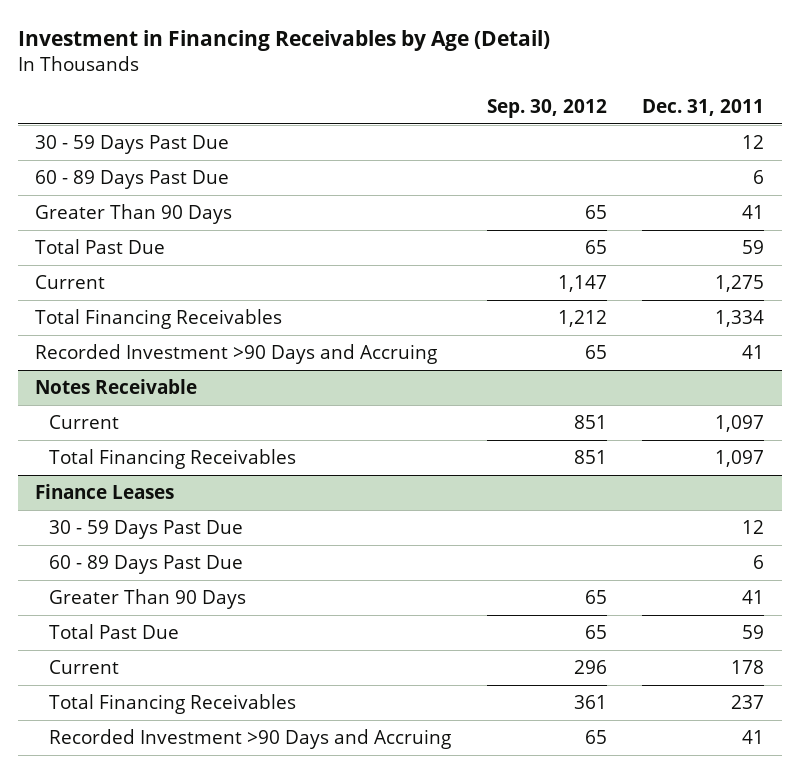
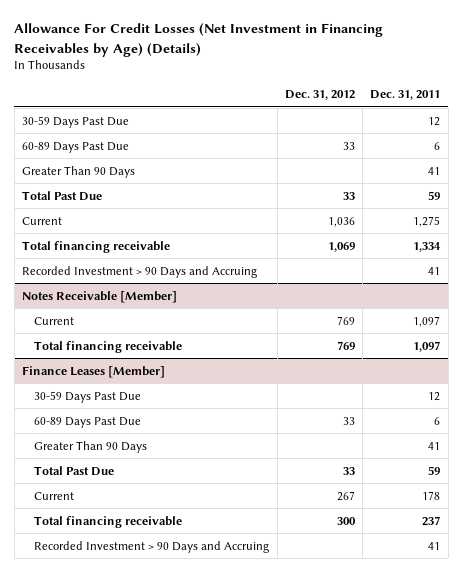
- Investment in Financing Receivables by Age (Detail)
+ Allowance For Credit Losses (Net Investment in Financing Receivables by Age) (Details)
- | Sep. 30, 2012 | Dec. 31, 2011
+ | Dec. 31, 2012 | Dec. 31, 2011
- 30 - 59 Days Past Due | | 12
- 60 - 89 Days Past Due | | 6
+ 30-59 Days Past Due | | 12
+ 60-89 Days Past Due | 33 | 6
- Total Financing Receivables | 1,212 | 1,334
- Recorded Investment >90 Days and Accruing | 65 | 41
- Notes Receivable
+ Total financing receivable | 1,069 | 1,334
+ Recorded Investment > 90 Days and Accruing | | 41
+ Notes Receivable [Member]
- Total Financing Receivables | 851 | 1,097
- Finance Leases
- 30 - 59 Days Past Due | | 12
- 60 - 89 Days Past Due | | 6
+ Total financing receivable | 769 | 1,097
+ Finance Leases [Member]
+ 30-59 Days Past Due | | 12
+ 60-89 Days Past Due | 33 | 6
- Total Financing Receivables | 361 | 237
- Recorded Investment >90 Days and Accruing | 65 | 41
+ Total financing receivable | 300 | 237
+ Recorded Investment > 90 Days and Accruing | | 41

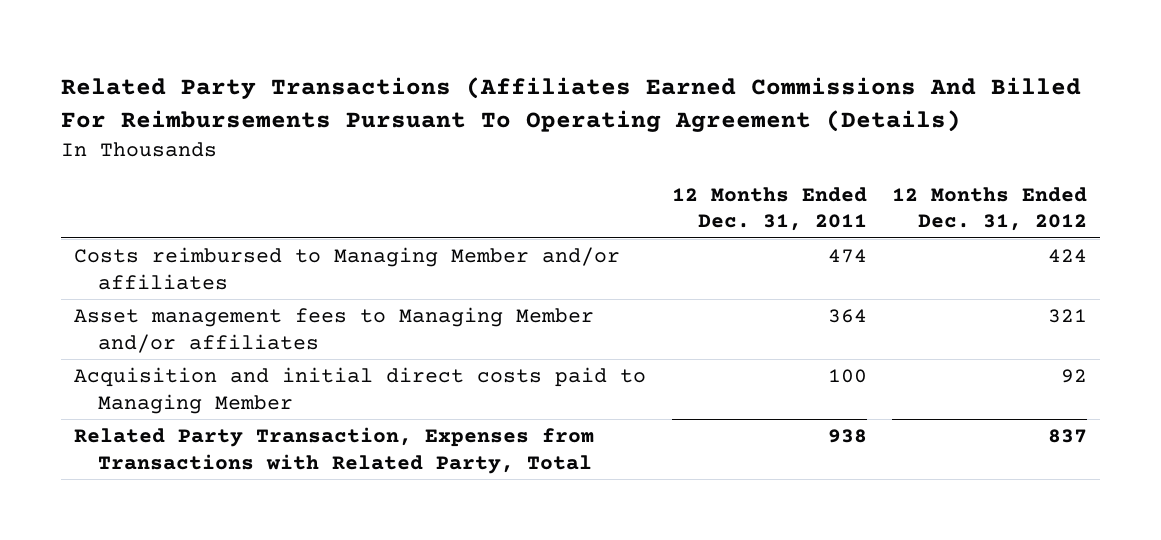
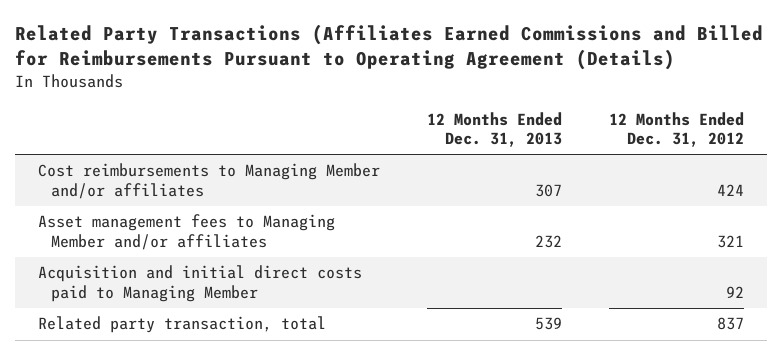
- Related Party Transactions (Affiliates Earned Commissions And Billed For Reimbursements Pursuant To Operating Agreement (Details)
+ Related Party Transactions (Affiliates Earned Commissions and Billed for Reimbursements Pursuant to Operating Agreement (Details)
- | 12 Months Ended Dec. 31, 2011 | 12 Months Ended Dec. 31, 2012
+ | 12 Months Ended Dec. 31, 2013 | 12 Months Ended Dec. 31, 2012
- Costs reimbursed to Managing Member and/or affiliates | 474 | 424
+ Cost reimbursements to Managing Member and/or affiliates | 307 | 424
- Related Party Transaction, Expenses from Transactions with Related Party, Total | 938 | 837
+ Related party transaction, total | 539 | 837

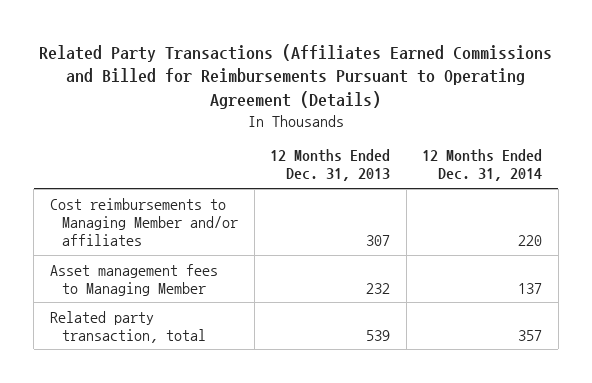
- | 12 Months Ended Dec. 31, 2013 | 12 Months Ended Dec. 31, 2012
+ | 12 Months Ended Dec. 31, 2013 | 12 Months Ended Dec. 31, 2014
- Asset management fees to Managing Member and/or affiliates | 232 | 321
- Acquisition and initial direct costs paid to Managing Member | | 92
+ Asset management fees to Managing Member | 232 | 137

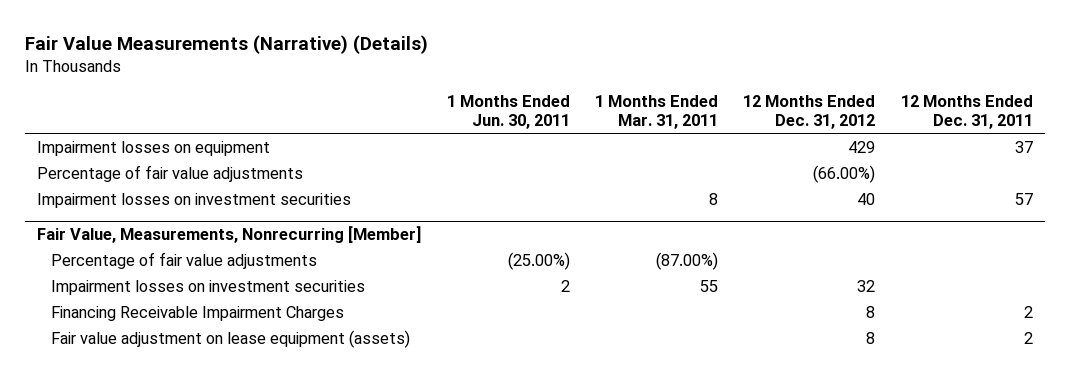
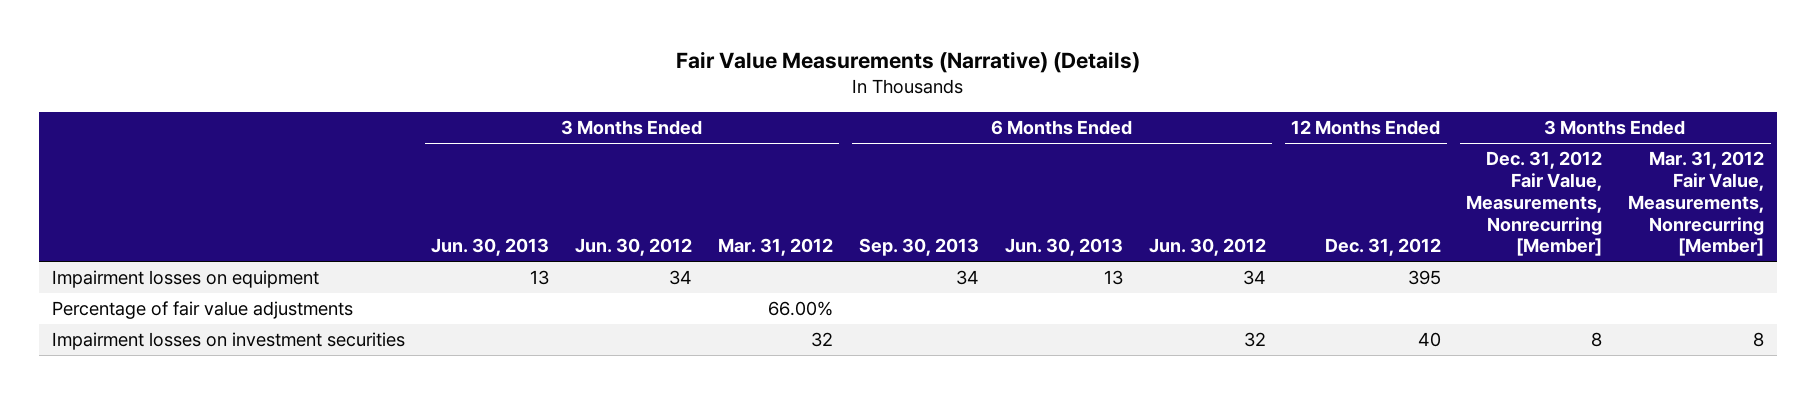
- | 1 Months Ended Jun. 30, 2011 | 1 Months Ended Mar. 31, 2011 | 12 Months Ended Dec. 31, 2012 | 12 Months Ended Dec. 31, 2011
+ | 3 Months Ended Jun. 30, 2013 | 3 Months Ended Jun. 30, 2012 | 3 Months Ended Mar. 31, 2012 | 6 Months Ended Sep. 30, 2013 | 6 Months Ended Jun. 30, 2013 | 6 Months Ended Jun. 30, 2012 | 12 Months Ended Dec. 31, 2012 | 3 Months Ended Dec. 31, 2012 Fair Value, Measurements, Nonrecurring [Member] | 3 Months Ended Mar. 31, 2012 Fair Value, Measurements, Nonrecurring [Member]
- Impairment losses on equipment | | | 429 | 37
- Percentage of fair value adjustments | | | (66.00%) |
- Fair Value, Measurements, Nonrecurring [Member]
+ Impairment losses on equipment | 13 | 34 | | 34 | 13 | 34 | 395 | |
- Impairment losses on investment securities | 2 | 55 | 32 |
- Financing Receivable Impairment Charges | | | 8 | 2
- Fair value adjustment on lease equipment (assets) | | | 8 | 2
moved down: Impairment losses on investment securities | | | 32 | | | 32 | 40 | 8 | 8

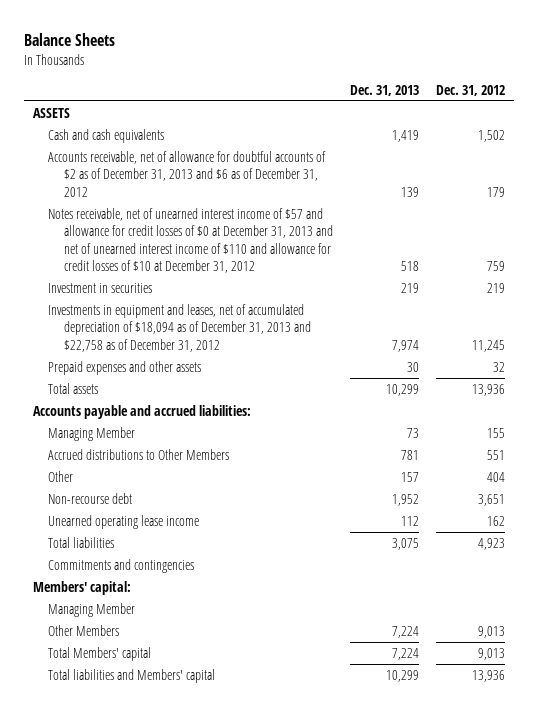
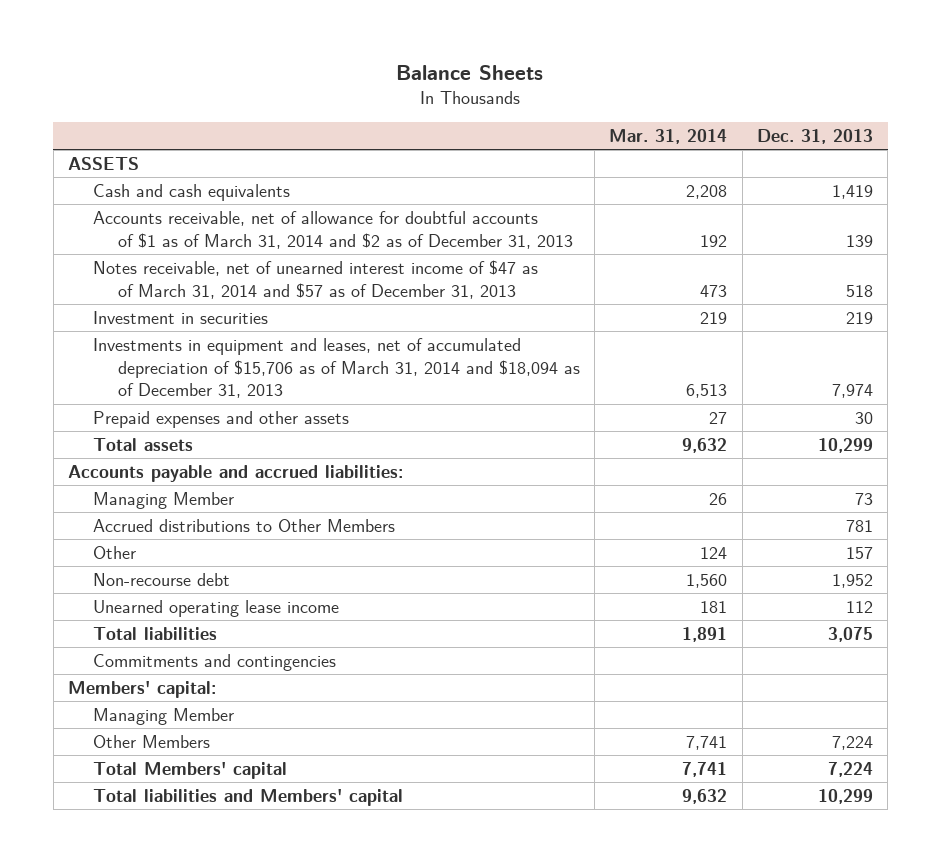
- | Dec. 31, 2013 | Dec. 31, 2012
+ | Mar. 31, 2014 | Dec. 31, 2013
- Accounts receivable, net of allowance for doubtful accounts of $2 as of December 31, 2013 and $6 as of December 31, 2012 | 139 | 179
- Notes receivable, net of unearned interest income of $57 and allowance for credit losses of $0 at December 31, 2013 and net of unearned interest income of $110 and allowance for credit losses of $10 at December 31, 2012 | 518 | 759
+ Accounts receivable, net of allowance for doubtful accounts of $1 as of March 31, 2014 and $2 as of December 31, 2013 | 192 | 139
+ Notes receivable, net of unearned interest income of $47 as of March 31, 2014 and $57 as of December 31, 2013 | 473 | 518
- Investments in equipment and leases, net of accumulated depreciation of $18,094 as of December 31, 2013 and $22,758 as of December 31, 2012 | 7,974 | 11,245
+ Investments in equipment and leases, net of accumulated depreciation of $15,706 as of March 31, 2014 and $18,094 as of December 31, 2013 | 6,513 | 7,974

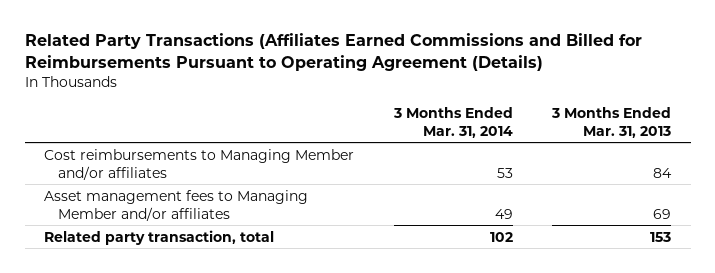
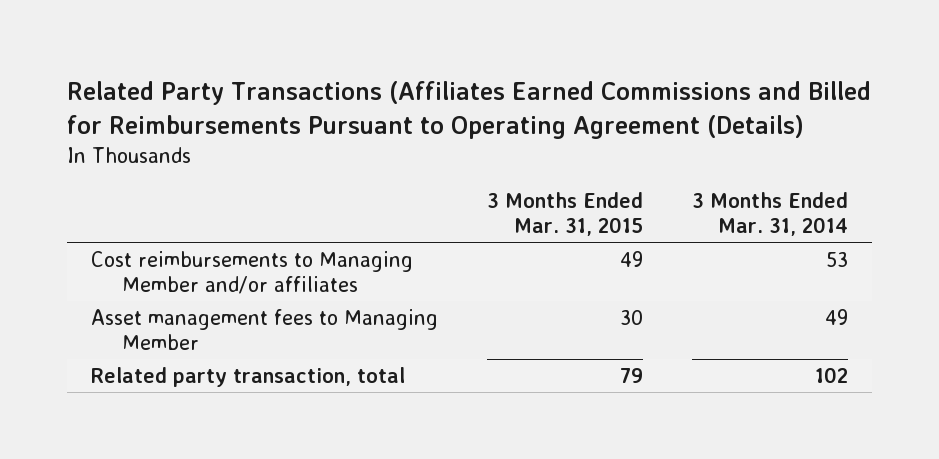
- | 3 Months Ended Mar. 31, 2014 | 3 Months Ended Mar. 31, 2013
+ | 3 Months Ended Mar. 31, 2015 | 3 Months Ended Mar. 31, 2014
- Asset management fees to Managing Member and/or affiliates | 49 | 69
+ Asset management fees to Managing Member | 30 | 49

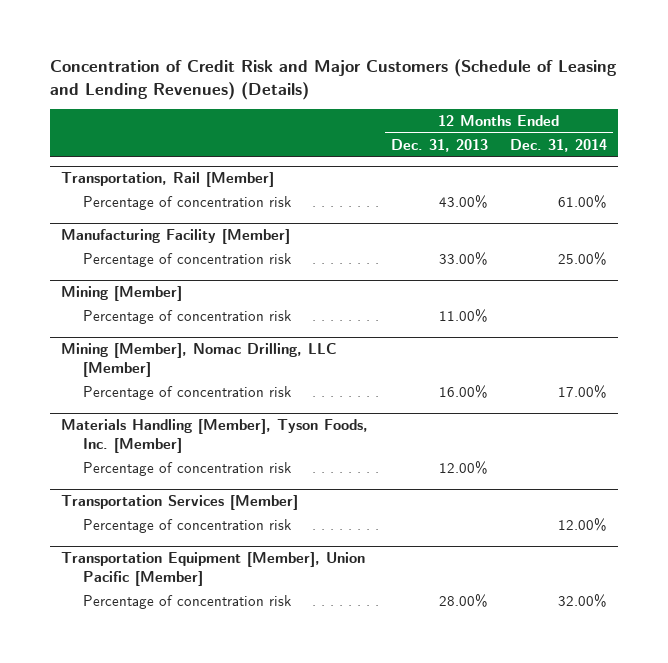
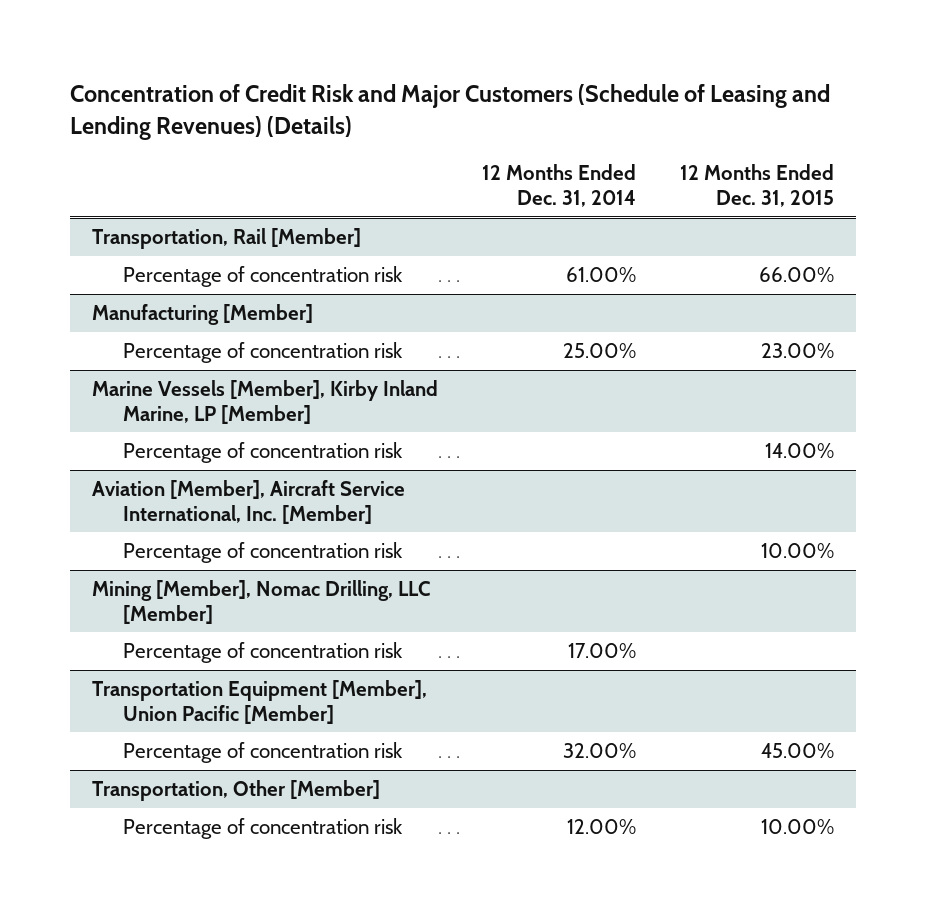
- | 12 Months Ended Dec. 31, 2013 | 12 Months Ended Dec. 31, 2014
+ | 12 Months Ended Dec. 31, 2014 | 12 Months Ended Dec. 31, 2015
- Manufacturing Facility [Member]
+ Manufacturing [Member]
- Mining [Member]
+ Marine Vessels [Member], Kirby Inland Marine, LP [Member]
+ Aviation [Member], Aircraft Service International, Inc. [Member]
+ Percentage of concentration risk | | 10.00%
- Materials Handling [Member], Tyson Foods, Inc. [Member]
- Percentage of concentration risk | 12.00% |
- Transportation Services [Member]
- Percentage of concentration risk | | 12.00%
+ Transportation, Other [Member]
+ Percentage of concentration risk | 12.00% | 10.00%

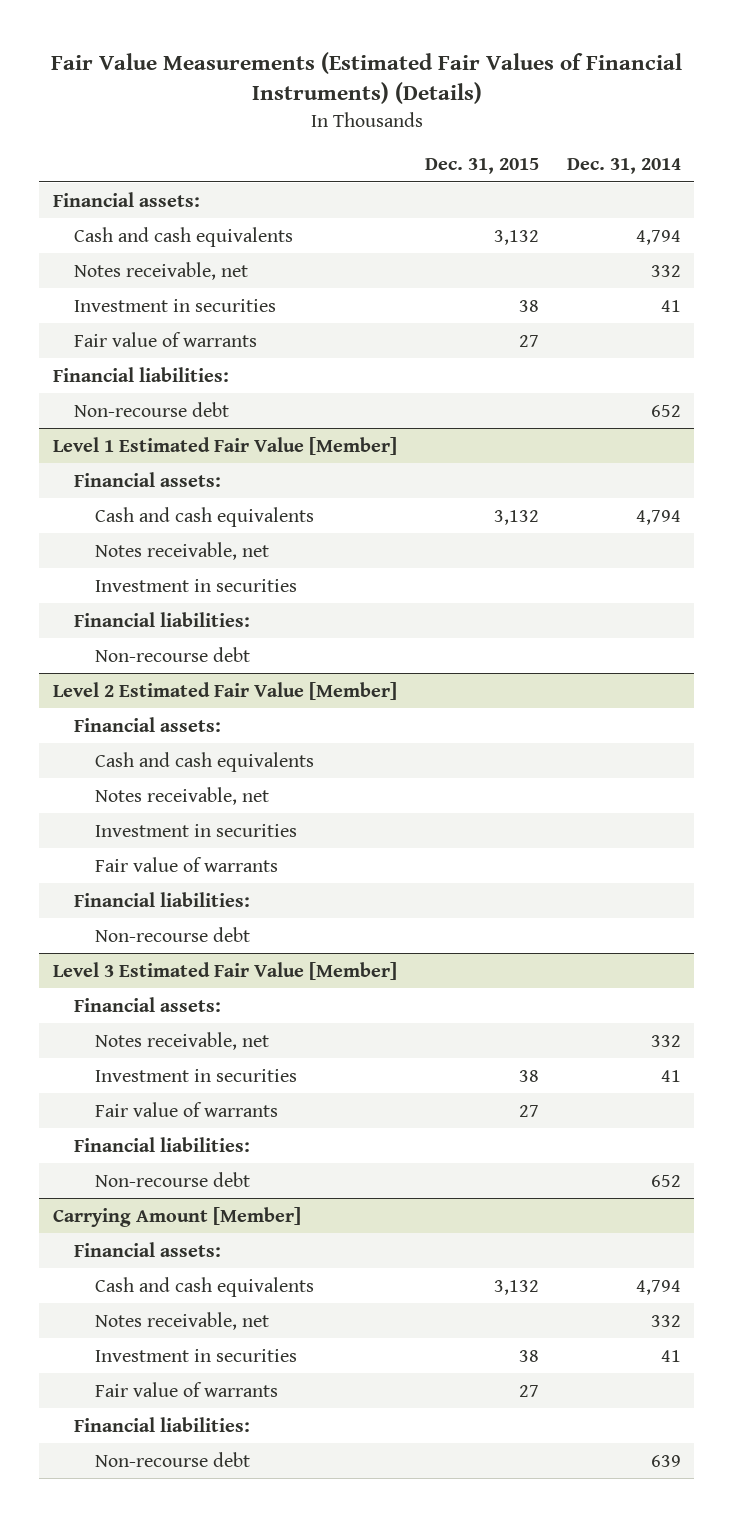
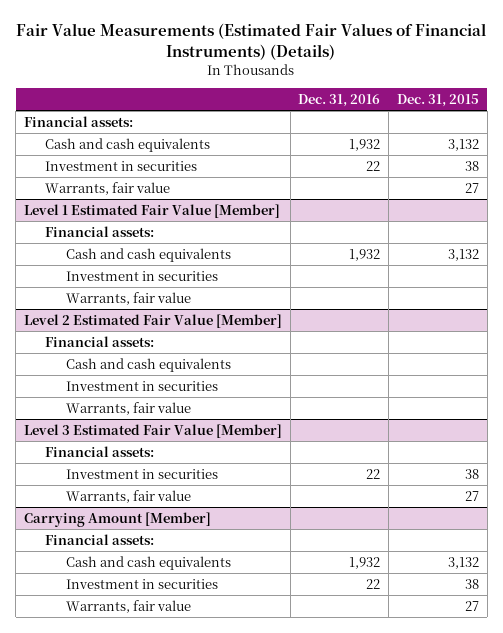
- | Dec. 31, 2015 | Dec. 31, 2014
+ | Dec. 31, 2016 | Dec. 31, 2015
- Notes receivable, net | | 332
- Fair value of warrants | 27 |
- Financial liabilities:
- Non-recourse debt | | 652
+ Warrants, fair value | | 27
@ Level 1 Estimated Fair Value [Member]
- Notes receivable, net
- Financial liabilities:
- Non-recourse debt
+ Warrants, fair value
@ Level 2 Estimated Fair Value [Member]
- Notes receivable, net
- Fair value of warrants
- Financial liabilities:
- Non-recourse debt
+ Warrants, fair value
@ Level 3 Estimated Fair Value [Member]
- Notes receivable, net | | 332
- Fair value of warrants | 27 |
- Financial liabilities:
- Non-recourse debt | | 652
+ Warrants, fair value | | 27
@ Carrying Amount [Member]
- Notes receivable, net | | 332
- Fair value of warrants | 27 |
- Financial liabilities:
- Non-recourse debt | | 639
+ Warrants, fair value | | 27

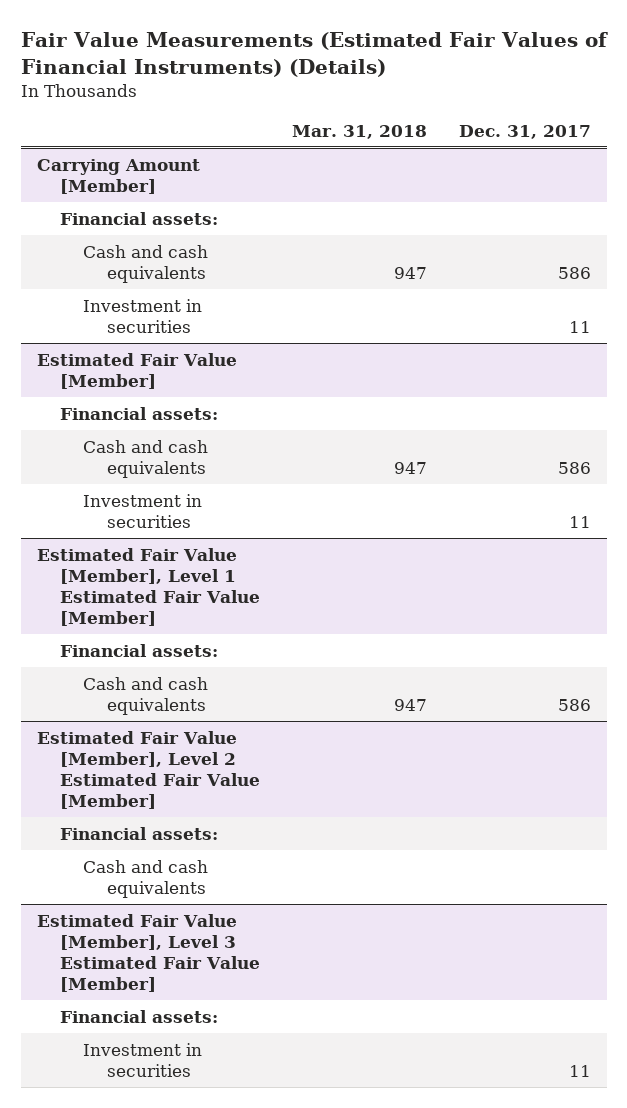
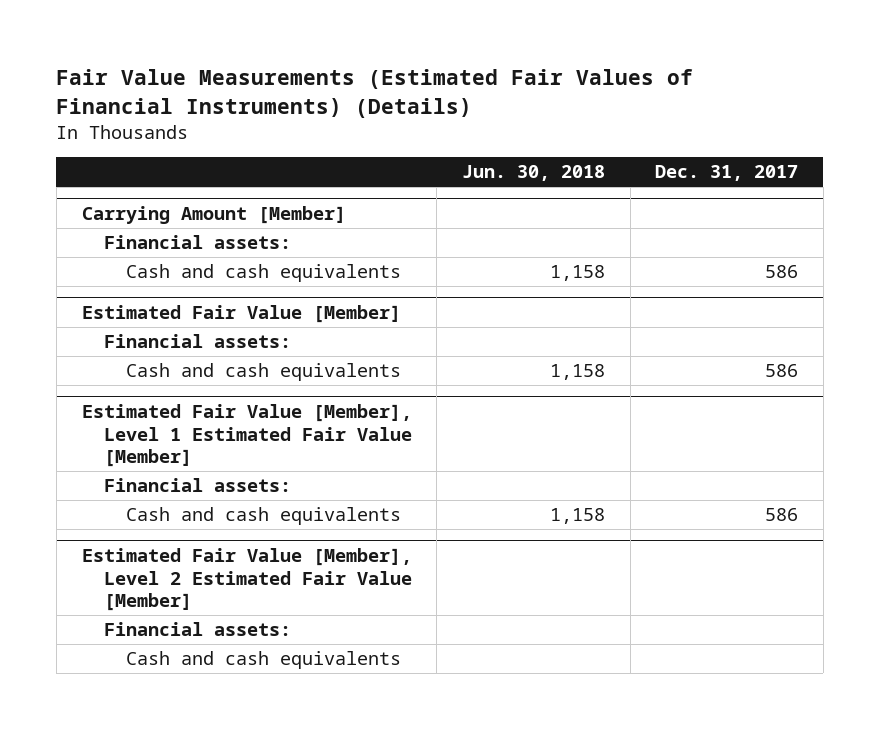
- | Mar. 31, 2018 | Dec. 31, 2017
+ | Jun. 30, 2018 | Dec. 31, 2017
@ Carrying Amount [Member]
- Investment in securities | | 11
@ Estimated Fair Value [Member]
- Investment in securities | | 11
- Estimated Fair Value [Member], Level 3 Estimated Fair Value [Member]
- Financial assets:
- Investment in securities | | 11

